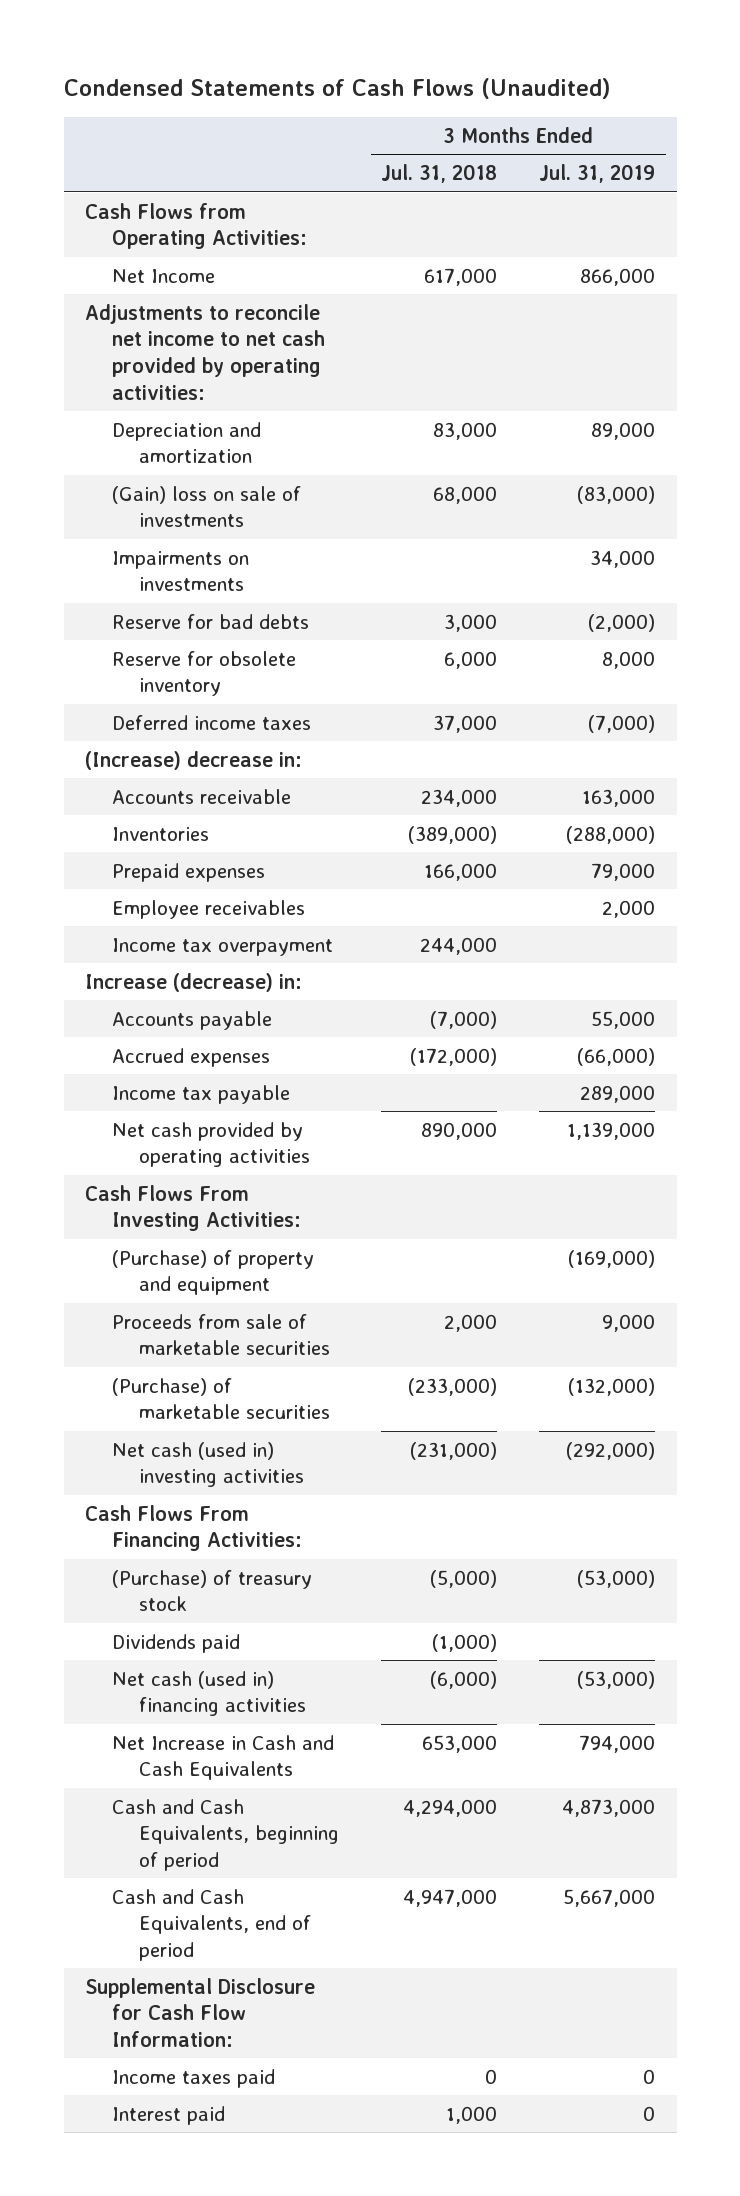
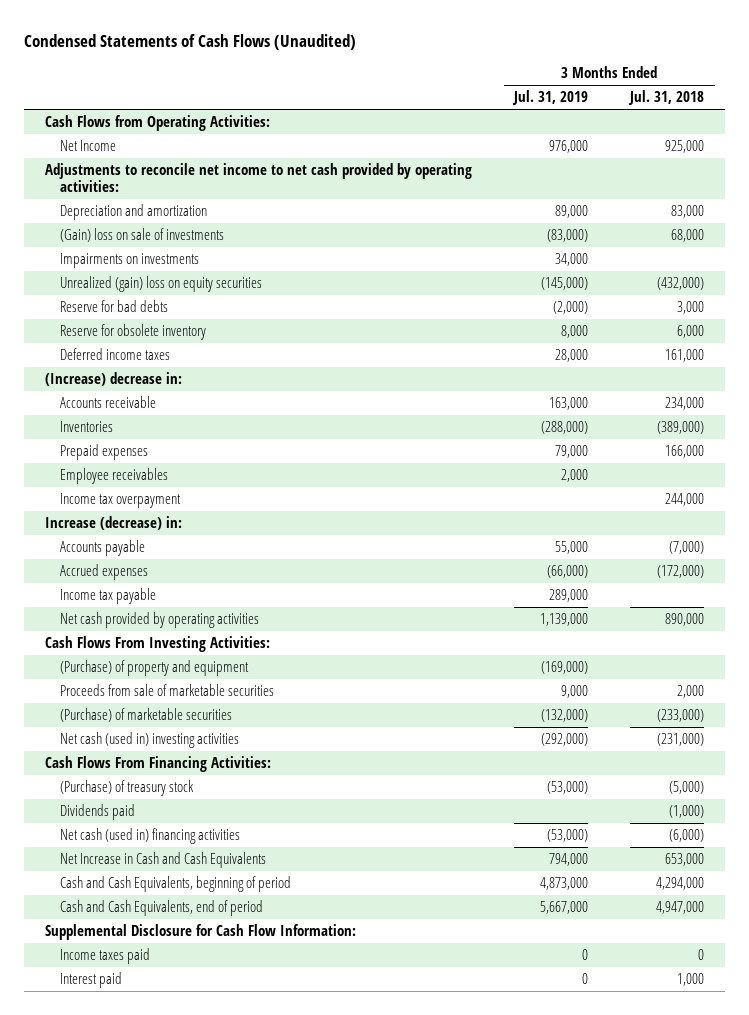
- | 3 Months Ended Jul. 31, 2018 | 3 Months Ended Jul. 31, 2019
+ | 3 Months Ended Jul. 31, 2019 | 3 Months Ended Jul. 31, 2018
- Net Income | 617,000 | 866,000
+ Net Income | 976,000 | 925,000
+ Unrealized (gain) loss on equity securities | (145,000) | (432,000)
- Deferred income taxes | 37,000 | (7,000)
+ Deferred income taxes | 28,000 | 161,000

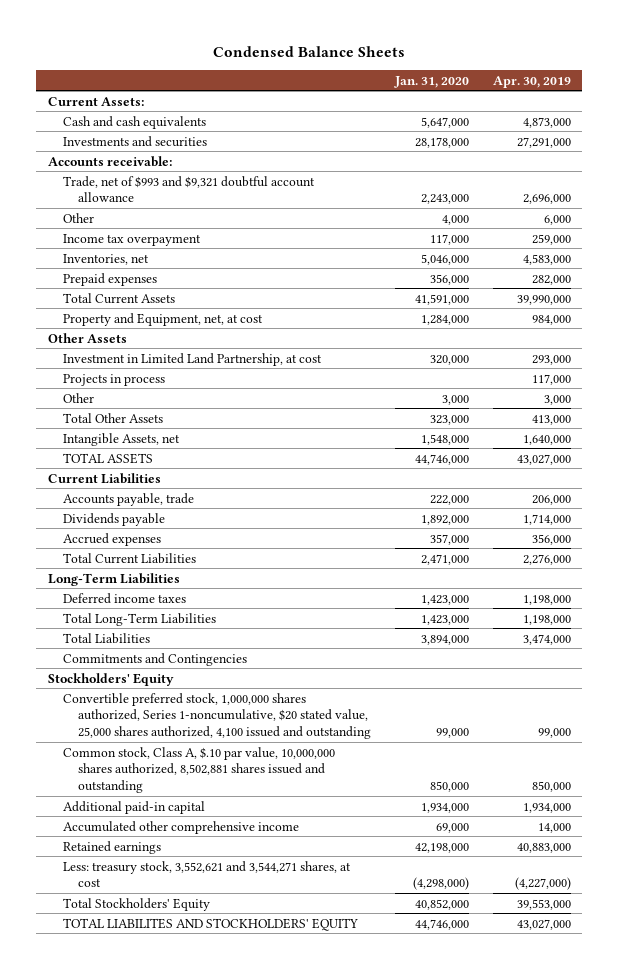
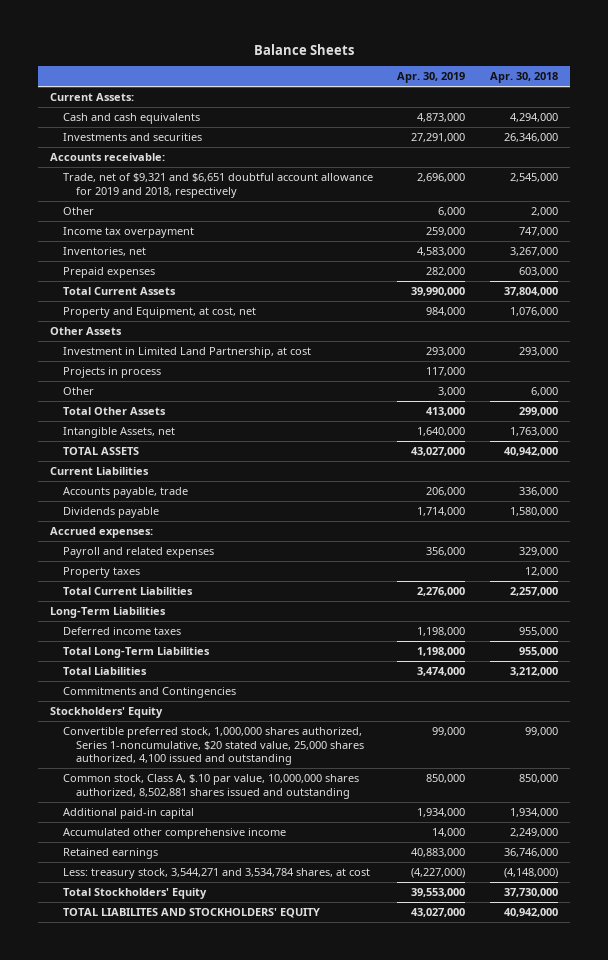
- Condensed Balance Sheets
+ Balance Sheets
- | Jan. 31, 2020 | Apr. 30, 2019
+ | Apr. 30, 2019 | Apr. 30, 2018
- Trade, net of $993 and $9,321 doubtful account allowance | 2,243,000 | 2,696,000
+ Trade, net of $9,321 and $6,651 doubtful account allowance for 2019 and 2018, respectively | 2,696,000 | 2,545,000
- Property and Equipment, net, at cost | 1,284,000 | 984,000
+ Property and Equipment, at cost, net | 984,000 | 1,076,000
- Accrued expenses | 357,000 | 356,000
+ Accrued expenses:
+ Payroll and related expenses | 356,000 | 329,000
+ Property taxes | | 12,000
- Less: treasury stock, 3,552,621 and 3,544,271 shares, at cost | (4,298,000) | (4,227,000)
+ Less: treasury stock, 3,544,271 and 3,534,784 shares, at cost | (4,227,000) | (4,148,000)

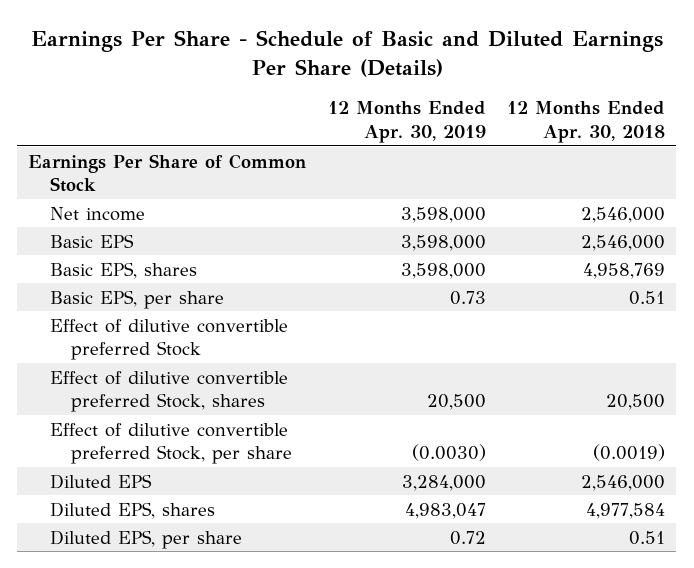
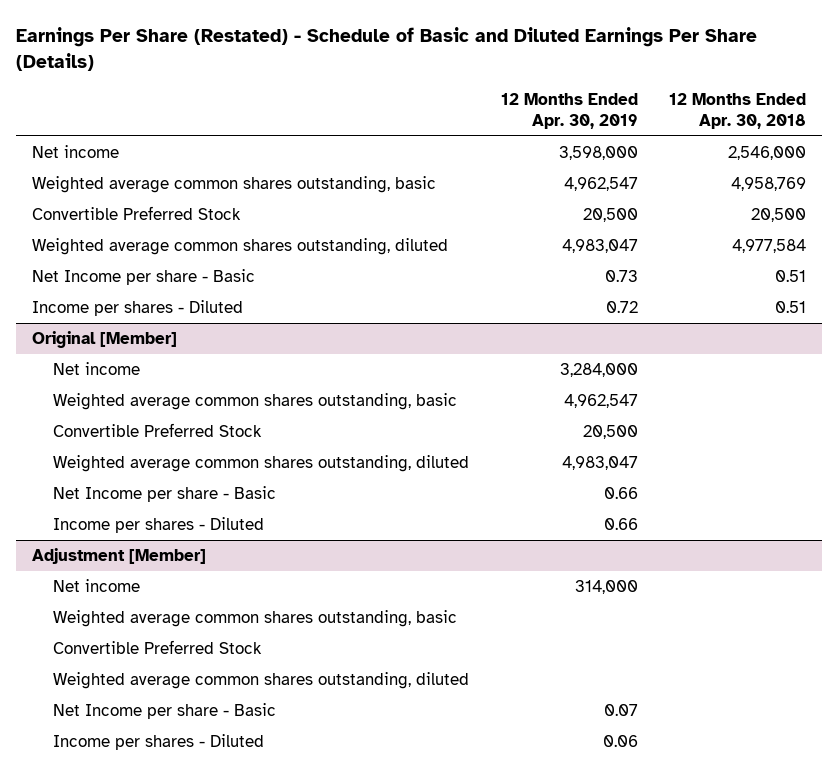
- Earnings Per Share - Schedule of Basic and Diluted Earnings Per Share (Details)
+ Earnings Per Share (Restated) - Schedule of Basic and Diluted Earnings Per Share (Details)
- Earnings Per Share of Common Stock
- Basic EPS | 3,598,000 | 2,546,000
- Basic EPS, shares | 3,598,000 | 4,958,769
- Basic EPS, per share | 0.73 | 0.51
- Effect of dilutive convertible preferred Stock
- Effect of dilutive convertible preferred Stock, shares | 20,500 | 20,500
- Effect of dilutive convertible preferred Stock, per share | (0.0030) | (0.0019)
- Diluted EPS | 3,284,000 | 2,546,000
- Diluted EPS, shares | 4,983,047 | 4,977,584
- Diluted EPS, per share | 0.72 | 0.51
+ Weighted average common shares outstanding, basic | 4,962,547 | 4,958,769
+ Convertible Preferred Stock | 20,500 | 20,500
+ Weighted average common shares outstanding, diluted | 4,983,047 | 4,977,584
+ Net Income per share - Basic | 0.73 | 0.51
+ Income per shares - Diluted | 0.72 | 0.51
+ Original [Member]
+ Net income | 3,284,000 |
+ Weighted average common shares outstanding, basic | 4,962,547 |
+ Convertible Preferred Stock | 20,500 |
+ Weighted average common shares outstanding, diluted | 4,983,047 |
+ Net Income per share - Basic | 0.66 |
+ Income per shares - Diluted | 0.66 |
+ Adjustment [Member]
+ Net income | 314,000 |
+ Weighted average common shares outstanding, basic
+ Convertible Preferred Stock
+ Weighted average common shares outstanding, diluted
+ Net Income per share - Basic | 0.07 |
+ Income per shares - Diluted | 0.06 |

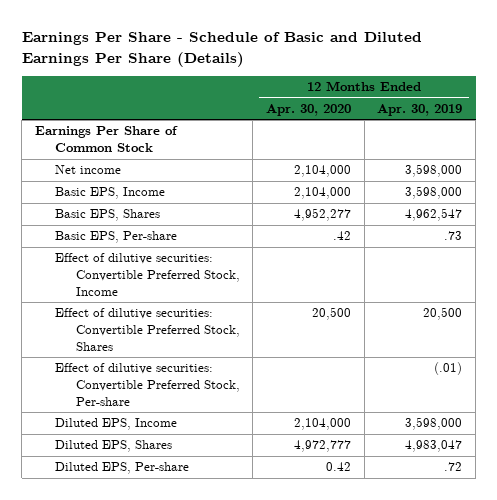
- Earnings Per Share (Restated) - Schedule of Basic and Diluted Earnings Per Share (Details)
+ Earnings Per Share - Schedule of Basic and Diluted Earnings Per Share (Details)
- | 12 Months Ended Apr. 30, 2019 | 12 Months Ended Apr. 30, 2018
+ | 12 Months Ended Apr. 30, 2020 | 12 Months Ended Apr. 30, 2019
+ Earnings Per Share of Common Stock
- Weighted average common shares outstanding, basic | 4,962,547 | 4,958,769
- Convertible Preferred Stock | 20,500 | 20,500
- Weighted average common shares outstanding, diluted | 4,983,047 | 4,977,584
- Net Income per share - Basic | 0.73 | 0.51
- Income per shares - Diluted | 0.72 | 0.51
- Original [Member]
- Net income | 3,284,000 |
- Weighted average common shares outstanding, basic | 4,962,547 |
- Convertible Preferred Stock | 20,500 |
- Weighted average common shares outstanding, diluted | 4,983,047 |
- Net Income per share - Basic | 0.66 |
- Income per shares - Diluted | 0.66 |
- Adjustment [Member]
- Net income | 314,000 |
- Weighted average common shares outstanding, basic
- Convertible Preferred Stock
- Weighted average common shares outstanding, diluted
- Net Income per share - Basic | 0.07 |
- Income per shares - Diluted | 0.06 |
+ Basic EPS, Income | 2,104,000 | 3,598,000
+ Basic EPS, Shares | 4,952,277 | 4,962,547
+ Basic EPS, Per-share | .42 | .73
+ Effect of dilutive securities: Convertible Preferred Stock, Income
+ Effect of dilutive securities: Convertible Preferred Stock, Shares | 20,500 | 20,500
+ Effect of dilutive securities: Convertible Preferred Stock, Per-share | | (.01)
+ Diluted EPS, Income | 2,104,000 | 3,598,000
+ Diluted EPS, Shares | 4,972,777 | 4,983,047
+ Diluted EPS, Per-share | 0.42 | .72

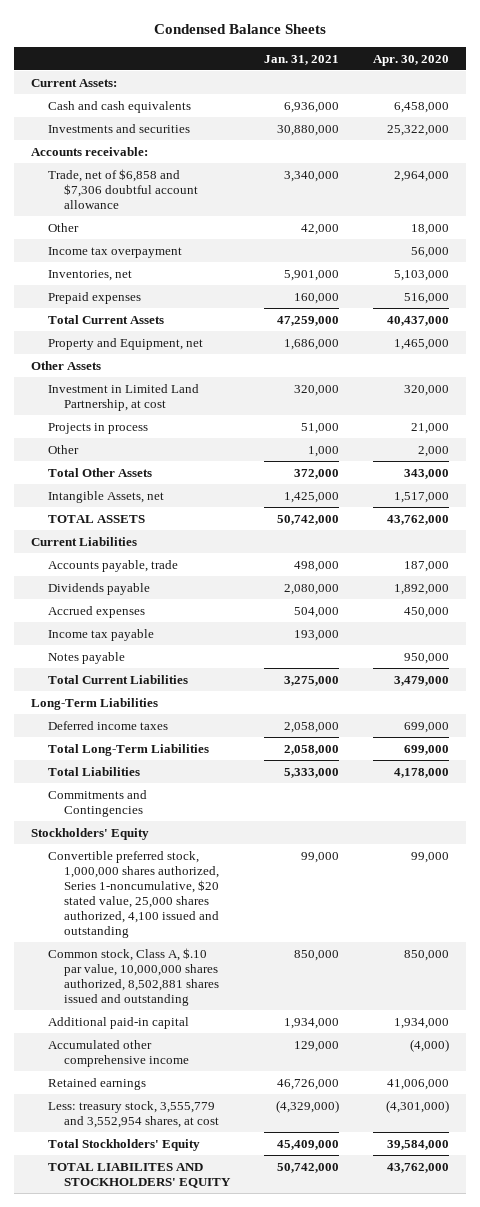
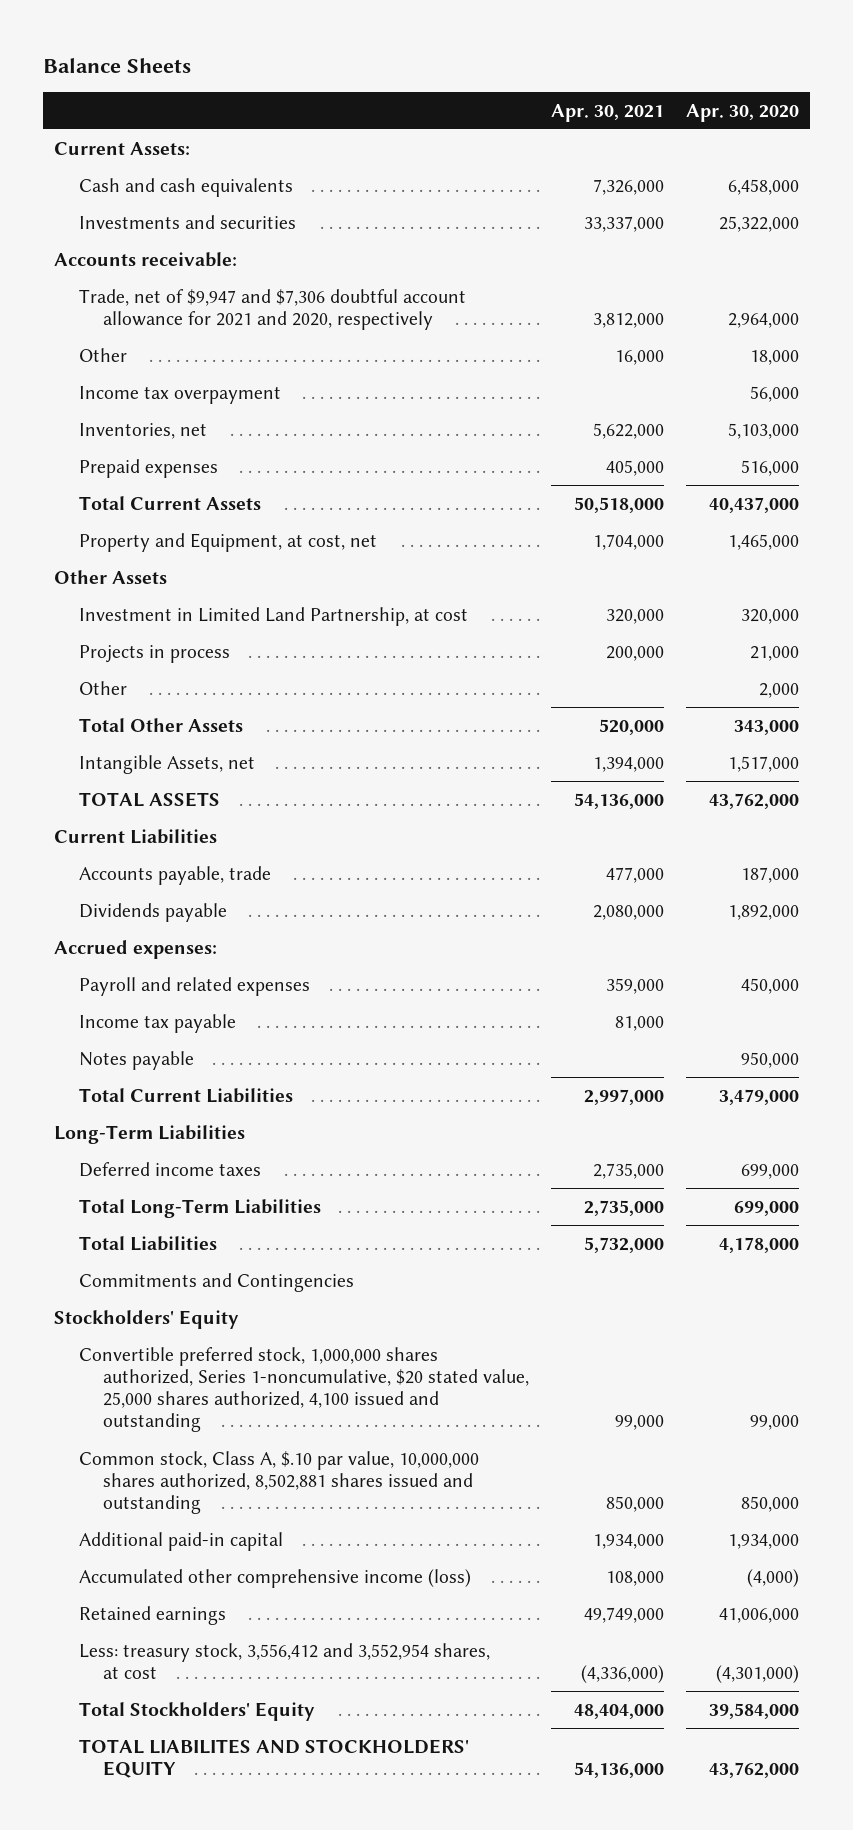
- Condensed Balance Sheets
+ Balance Sheets
- | Jan. 31, 2021 | Apr. 30, 2020
+ | Apr. 30, 2021 | Apr. 30, 2020
- Trade, net of $6,858 and $7,306 doubtful account allowance | 3,340,000 | 2,964,000
+ Trade, net of $9,947 and $7,306 doubtful account allowance for 2021 and 2020, respectively | 3,812,000 | 2,964,000
- Property and Equipment, net | 1,686,000 | 1,465,000
+ Property and Equipment, at cost, net | 1,704,000 | 1,465,000
- Accrued expenses | 504,000 | 450,000
+ Accrued expenses:
+ Payroll and related expenses | 359,000 | 450,000
- Accumulated other comprehensive income | 129,000 | (4,000)
+ Accumulated other comprehensive income (loss) | 108,000 | (4,000)
- Less: treasury stock, 3,555,779 and 3,552,954 shares, at cost | (4,329,000) | (4,301,000)
+ Less: treasury stock, 3,556,412 and 3,552,954 shares, at cost | (4,336,000) | (4,301,000)

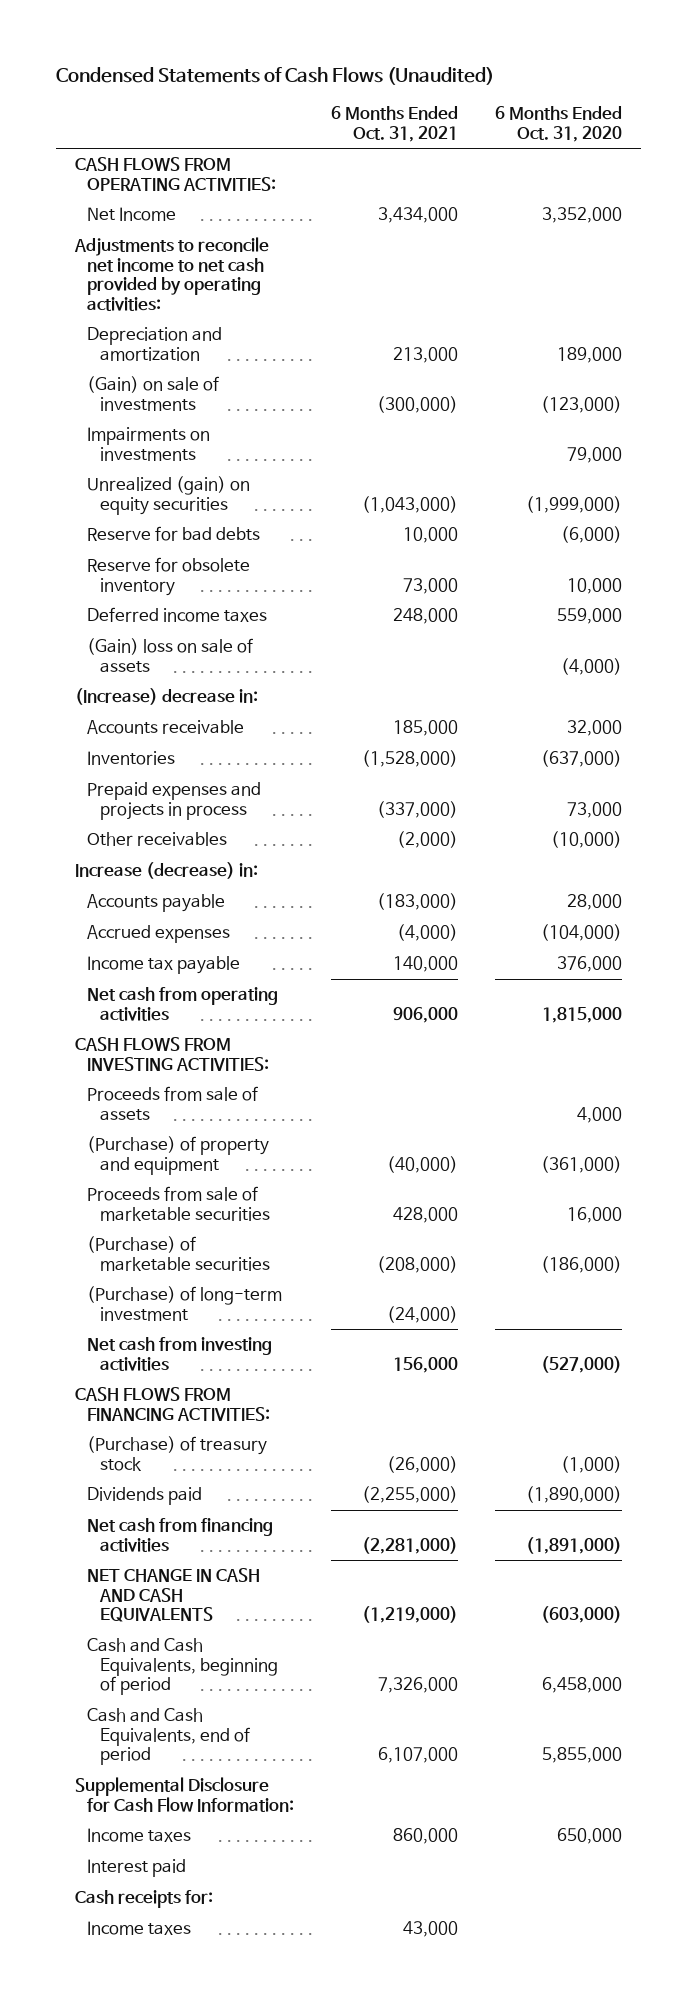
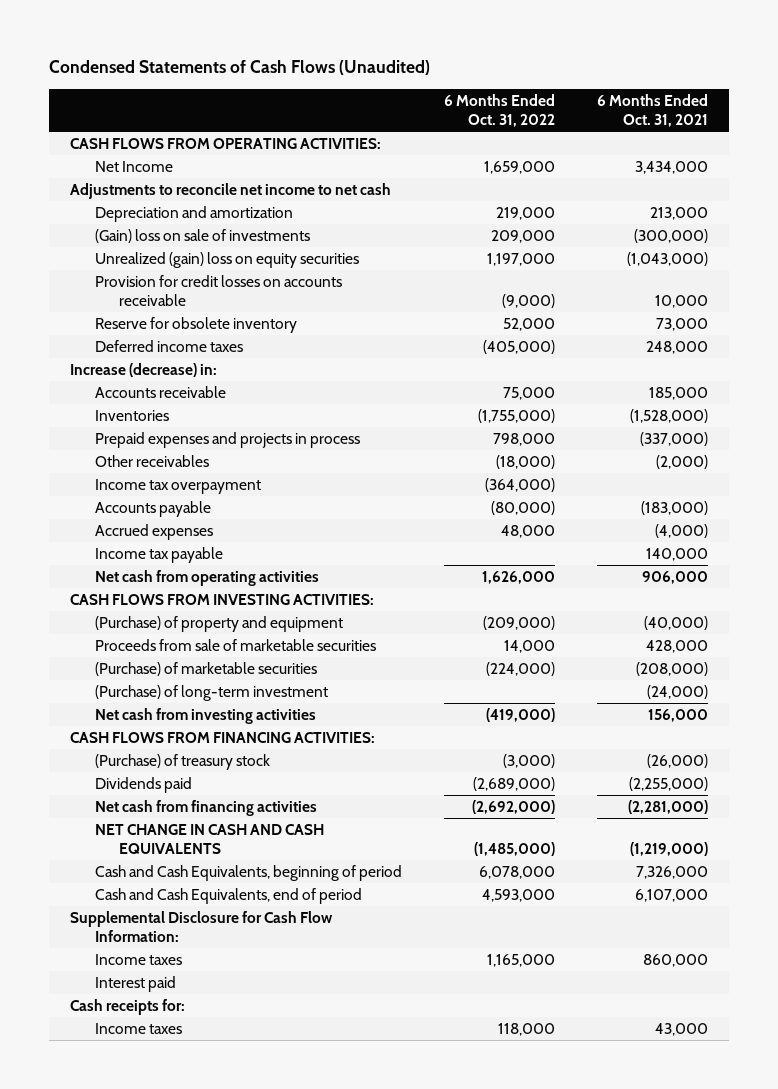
- | 6 Months Ended Oct. 31, 2021 | 6 Months Ended Oct. 31, 2020
+ | 6 Months Ended Oct. 31, 2022 | 6 Months Ended Oct. 31, 2021
- Adjustments to reconcile net income to net cash provided by operating activities:
+ Adjustments to reconcile net income to net cash
- (Gain) on sale of investments | (300,000) | (123,000)
- Impairments on investments | | 79,000
- Unrealized (gain) on equity securities | (1,043,000) | (1,999,000)
- Reserve for bad debts | 10,000 | (6,000)
+ (Gain) loss on sale of investments | 209,000 | (300,000)
+ Unrealized (gain) loss on equity securities | 1,197,000 | (1,043,000)
+ Provision for credit losses on accounts receivable | (9,000) | 10,000
- (Gain) loss on sale of assets | | (4,000)
- (Increase) decrease in:
moved up: Increase (decrease) in:
+ Income tax overpayment | (364,000) |
- Proceeds from sale of assets | | 4,000

